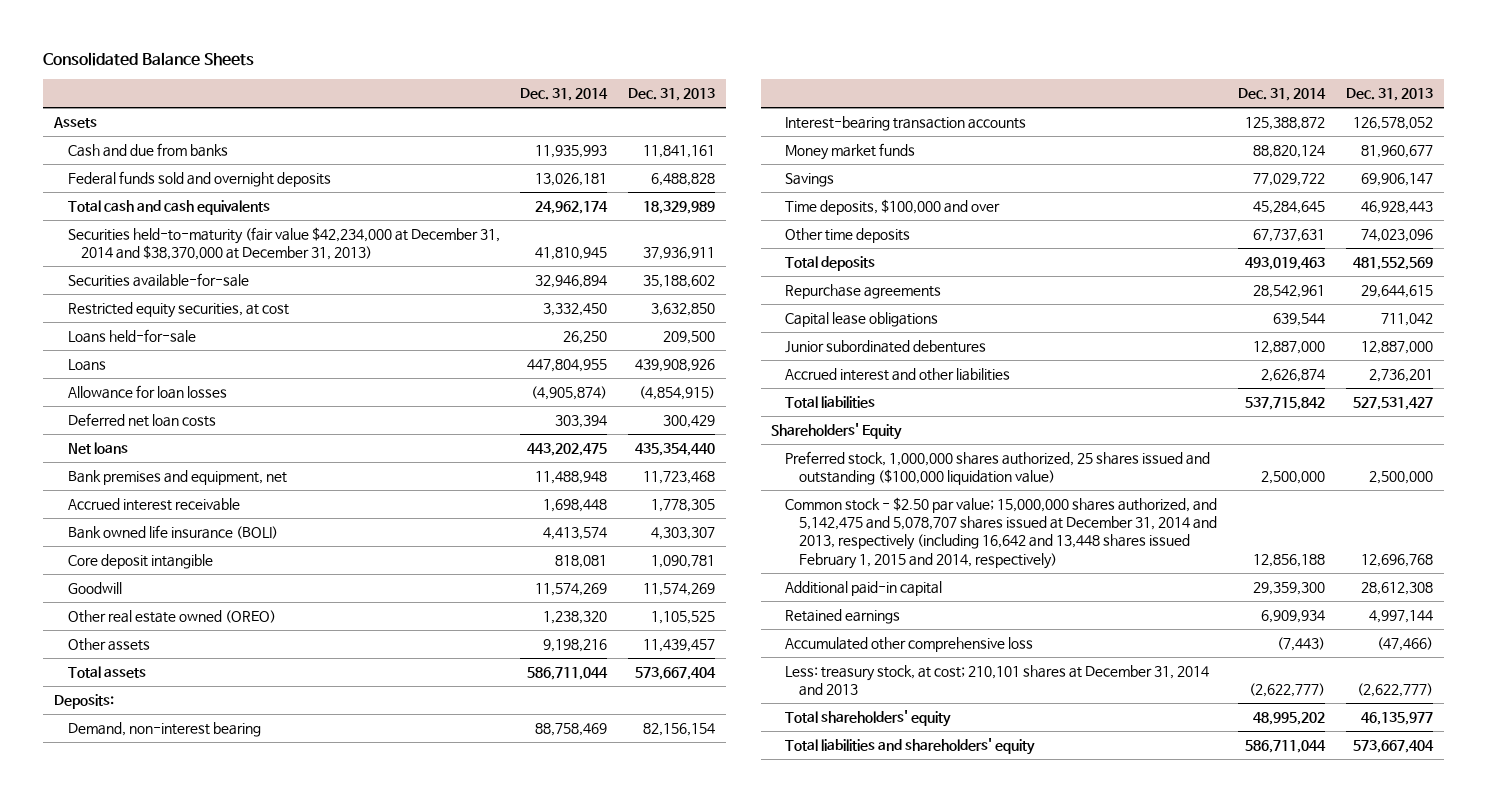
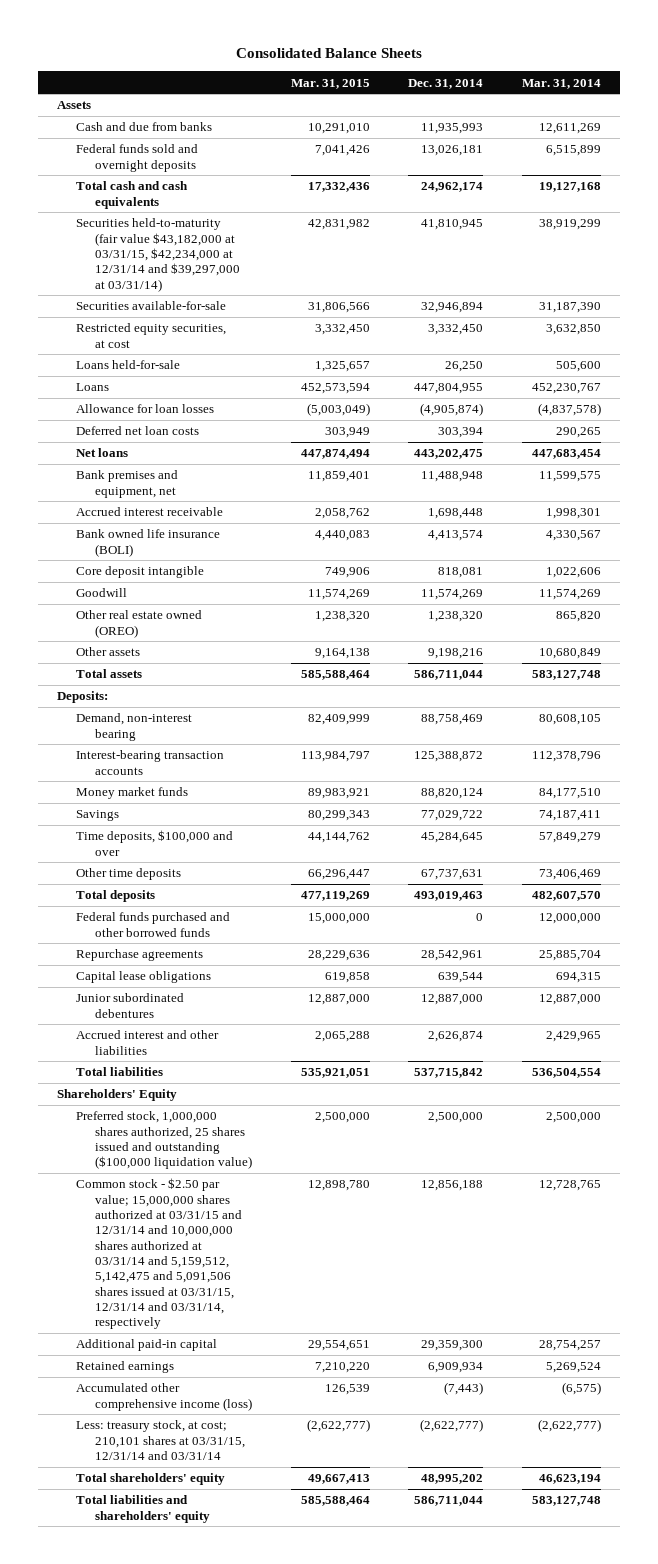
- | Dec. 31, 2014 | Dec. 31, 2013
+ | Mar. 31, 2015 | Dec. 31, 2014 | Mar. 31, 2014
- Securities held-to-maturity (fair value $42,234,000 at December 31, 2014 and $38,370,000 at December 31, 2013) | 41,810,945 | 37,936,911
+ Securities held-to-maturity (fair value $43,182,000 at 03/31/15, $42,234,000 at 12/31/14 and $39,297,000 at 03/31/14) | 42,831,982 | 41,810,945 | 38,919,299
+ Federal funds purchased and other borrowed funds | 15,000,000 | 0 | 12,000,000
- Common stock - $2.50 par value; 15,000,000 shares authorized, and 5,142,475 and 5,078,707 shares issued at December 31, 2014 and 2013, respectively (including 16,642 and 13,448 shares issued February 1, 2015 and 2014, respectively) | 12,856,188 | 12,696,768
+ Common stock - $2.50 par value; 15,000,000 shares authorized at 03/31/15 and 12/31/14 and 10,000,000 shares authorized at 03/31/14 and 5,159,512, 5,142,475 and 5,091,506 shares issued at 03/31/15, 12/31/14 and 03/31/14, respectively | 12,898,780 | 12,856,188 | 12,728,765
- Accumulated other comprehensive loss | (7,443) | (47,466)
- Less: treasury stock, at cost; 210,101 shares at December 31, 2014 and 2013 | (2,622,777) | (2,622,777)
+ Accumulated other comprehensive income (loss) | 126,539 | (7,443) | (6,575)
+ Less: treasury stock, at cost; 210,101 shares at 03/31/15, 12/31/14 and 03/31/14 | (2,622,777) | (2,622,777) | (2,622,777)

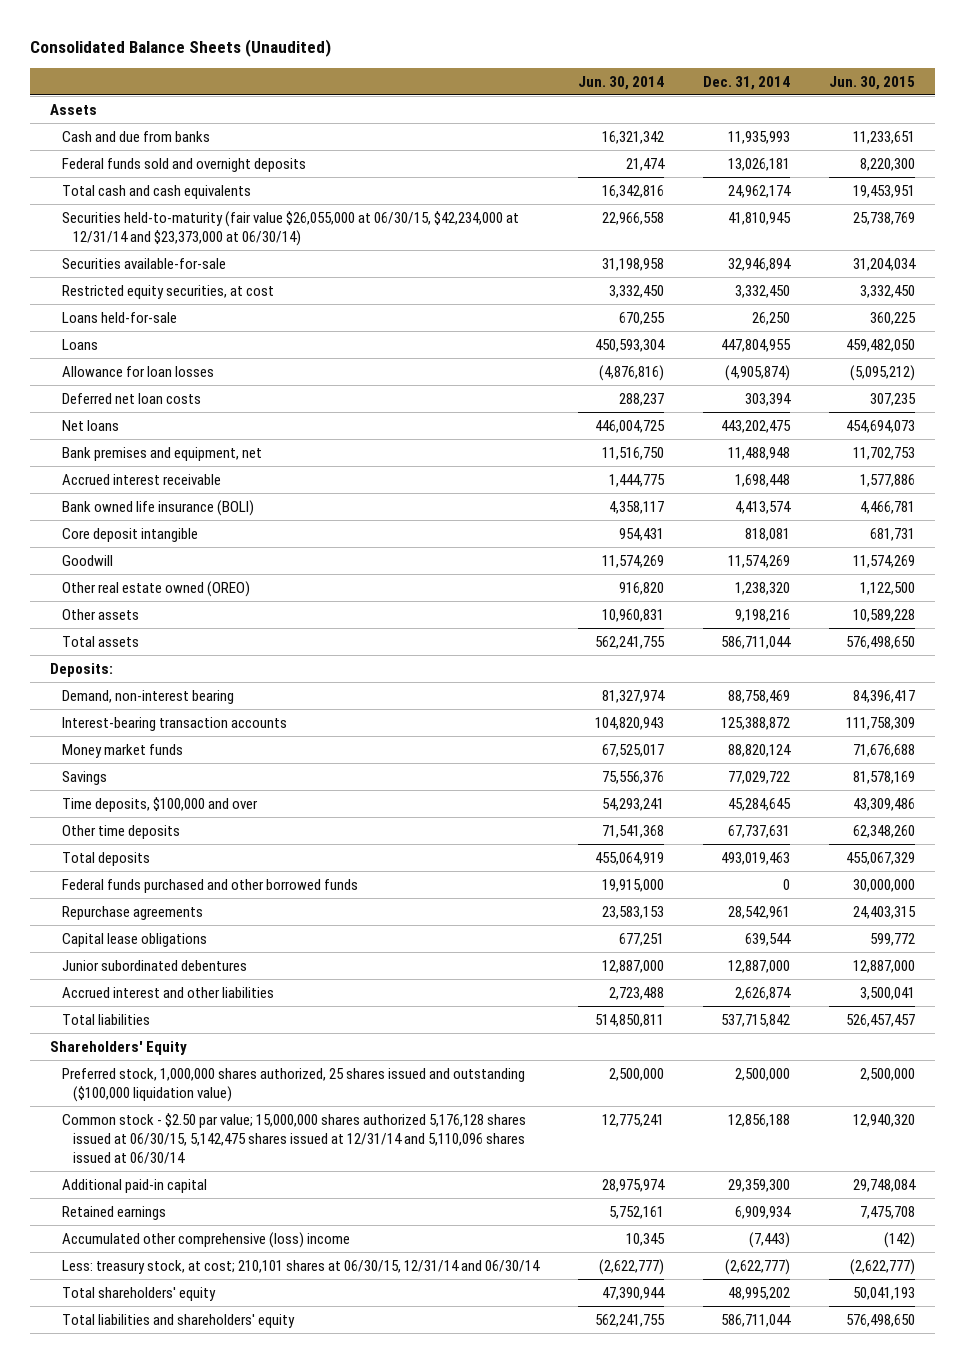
- Consolidated Balance Sheets
+ Consolidated Balance Sheets (Unaudited)
- | Mar. 31, 2015 | Dec. 31, 2014 | Mar. 31, 2014
+ | Jun. 30, 2014 | Dec. 31, 2014 | Jun. 30, 2015
- Securities held-to-maturity (fair value $43,182,000 at 03/31/15, $42,234,000 at 12/31/14 and $39,297,000 at 03/31/14) | 42,831,982 | 41,810,945 | 38,919,299
+ Securities held-to-maturity (fair value $26,055,000 at 06/30/15, $42,234,000 at 12/31/14 and $23,373,000 at 06/30/14) | 22,966,558 | 41,810,945 | 25,738,769
- Common stock - $2.50 par value; 15,000,000 shares authorized at 03/31/15 and 12/31/14 and 10,000,000 shares authorized at 03/31/14 and 5,159,512, 5,142,475 and 5,091,506 shares issued at 03/31/15, 12/31/14 and 03/31/14, respectively | 12,898,780 | 12,856,188 | 12,728,765
+ Common stock - $2.50 par value; 15,000,000 shares authorized 5,176,128 shares issued at 06/30/15, 5,142,475 shares issued at 12/31/14 and 5,110,096 shares issued at 06/30/14 | 12,775,241 | 12,856,188 | 12,940,320
- Accumulated other comprehensive income (loss) | 126,539 | (7,443) | (6,575)
- Less: treasury stock, at cost; 210,101 shares at 03/31/15, 12/31/14 and 03/31/14 | (2,622,777) | (2,622,777) | (2,622,777)
+ Accumulated other comprehensive (loss) income | 10,345 | (7,443) | (142)
+ Less: treasury stock, at cost; 210,101 shares at 06/30/15, 12/31/14 and 06/30/14 | (2,622,777) | (2,622,777) | (2,622,777)

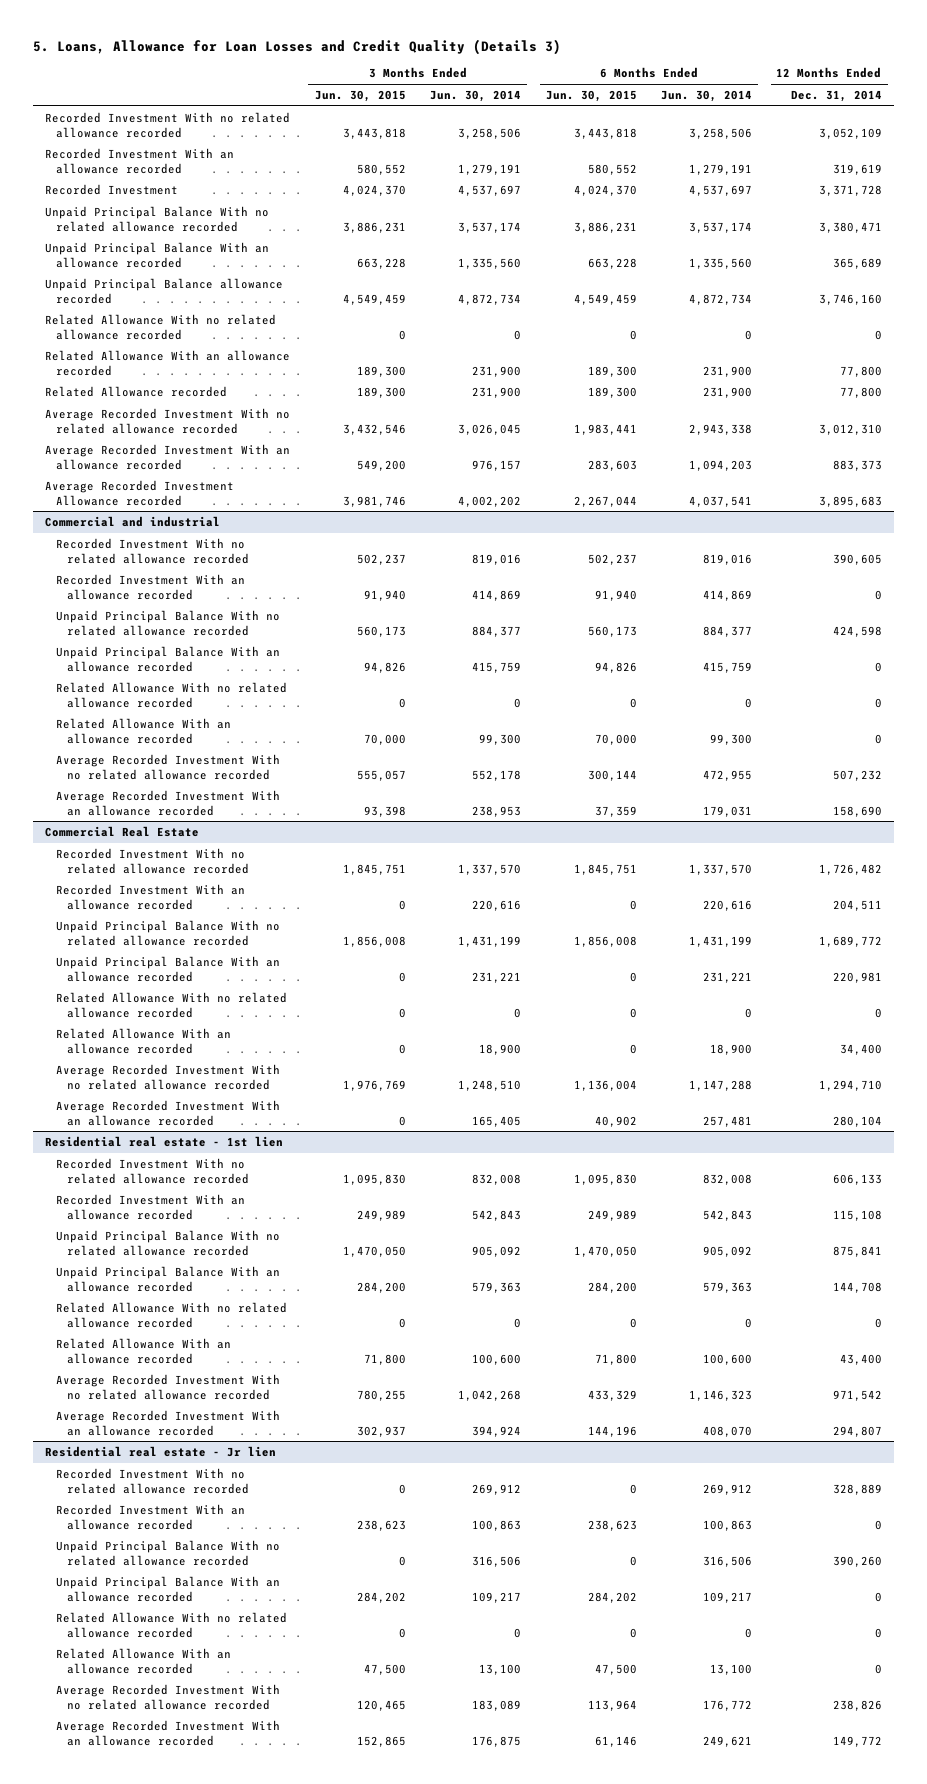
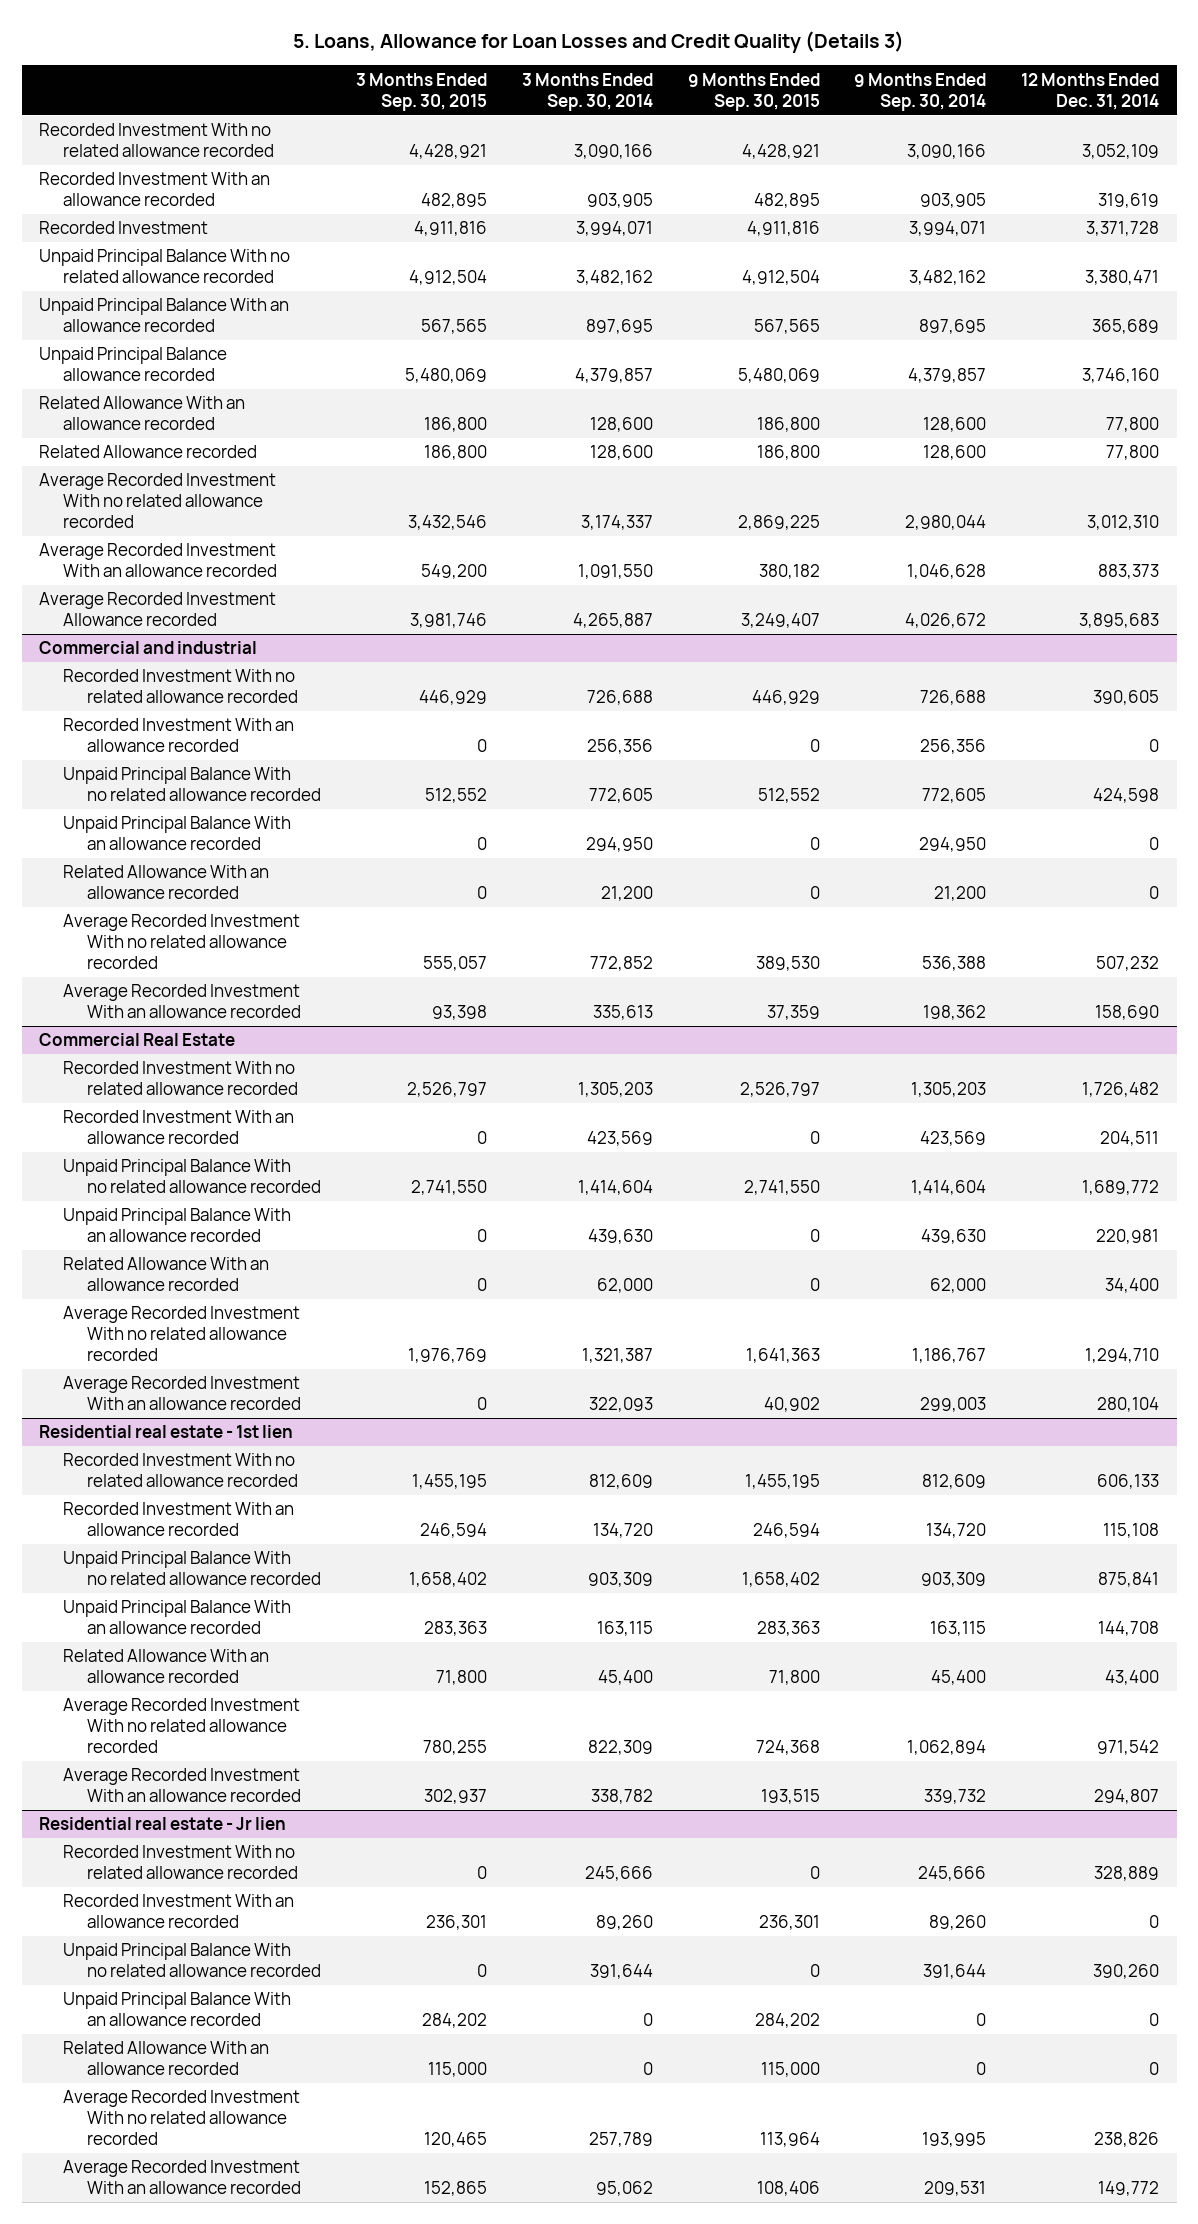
- | 3 Months Ended Jun. 30, 2015 | 3 Months Ended Jun. 30, 2014 | 6 Months Ended Jun. 30, 2015 | 6 Months Ended Jun. 30, 2014 | 12 Months Ended Dec. 31, 2014
+ | 3 Months Ended Sep. 30, 2015 | 3 Months Ended Sep. 30, 2014 | 9 Months Ended Sep. 30, 2015 | 9 Months Ended Sep. 30, 2014 | 12 Months Ended Dec. 31, 2014
- Related Allowance With no related allowance recorded | 0 | 0 | 0 | 0 | 0
@ Commercial and industrial
- Related Allowance With no related allowance recorded | 0 | 0 | 0 | 0 | 0
@ Commercial Real Estate
- Related Allowance With no related allowance recorded | 0 | 0 | 0 | 0 | 0
@ Residential real estate - 1st lien
- Related Allowance With no related allowance recorded | 0 | 0 | 0 | 0 | 0
@ Residential real estate - Jr lien
- Related Allowance With no related allowance recorded | 0 | 0 | 0 | 0 | 0

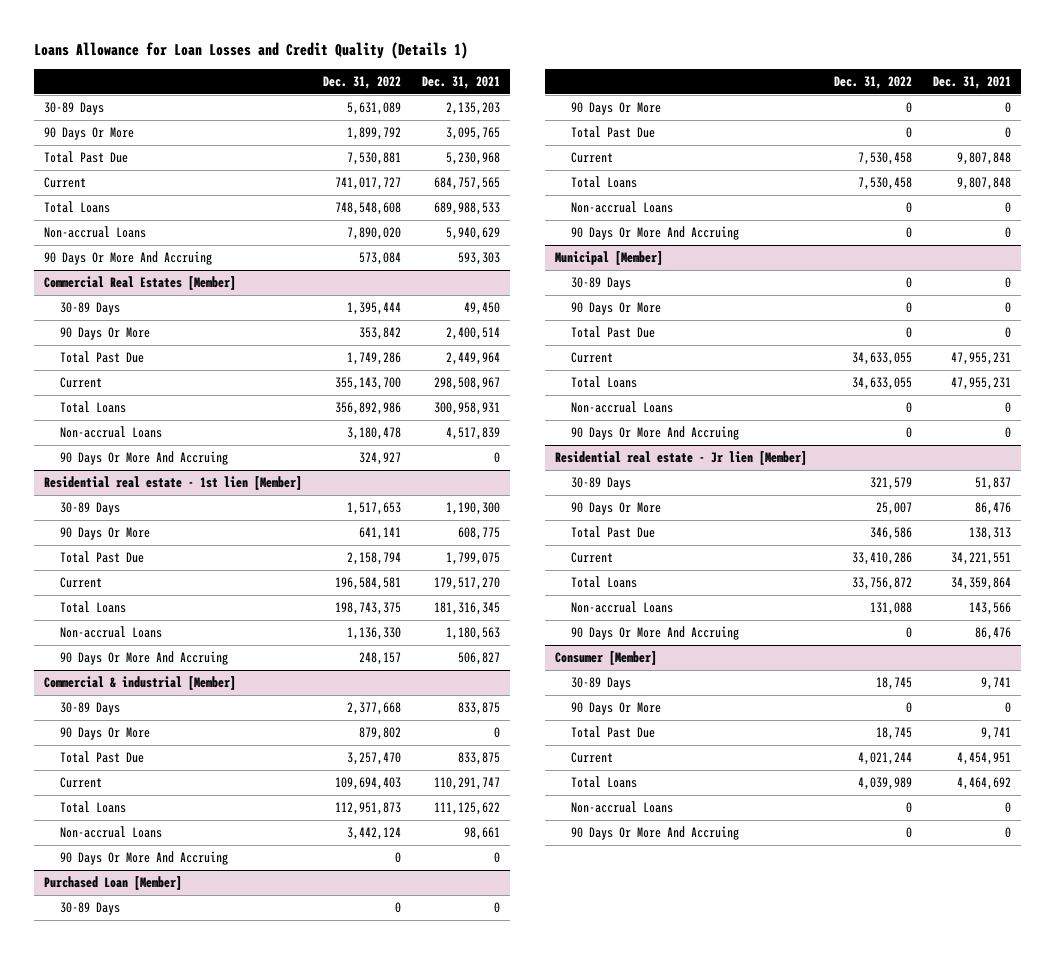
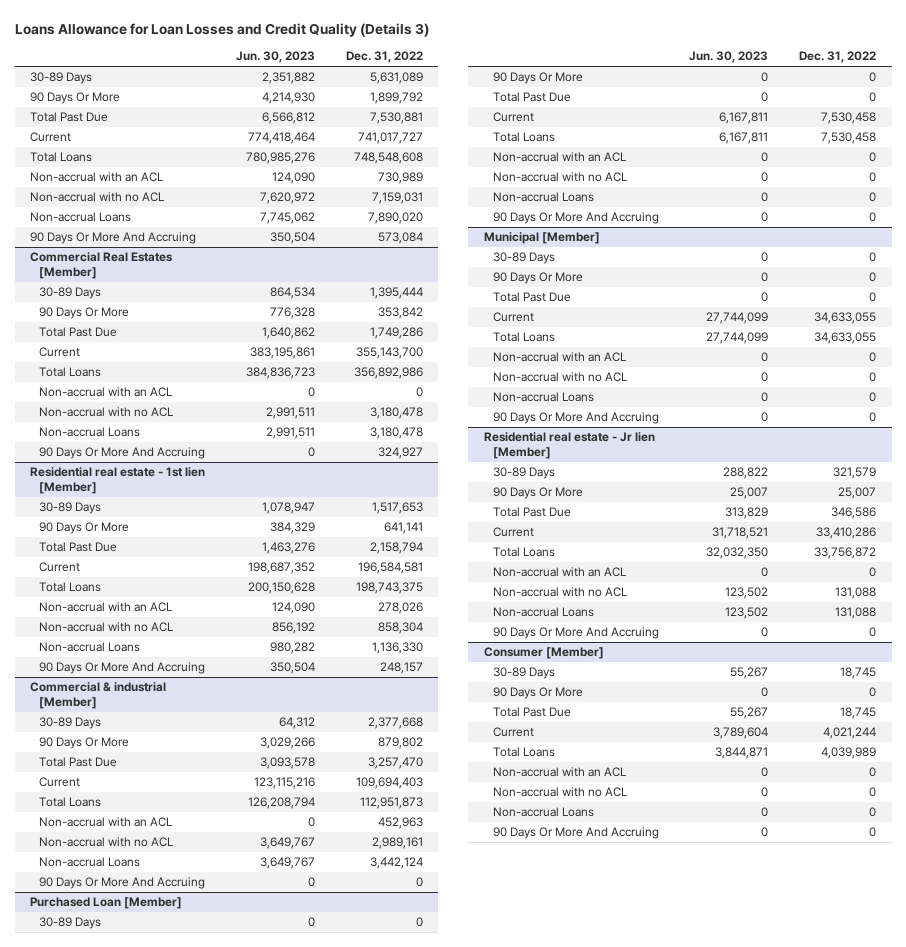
- Loans Allowance for Loan Losses and Credit Quality (Details 1)
+ Loans Allowance for Loan Losses and Credit Quality (Details 3)
- | Dec. 31, 2022 | Dec. 31, 2021
+ | Jun. 30, 2023 | Dec. 31, 2022
+ Non-accrual with an ACL | 124,090 | 730,989
+ Non-accrual with no ACL | 7,620,972 | 7,159,031
@ Commercial Real Estates [Member]
+ Non-accrual with an ACL | 0 | 0
+ Non-accrual with no ACL | 2,991,511 | 3,180,478
@ Residential real estate - 1st lien [Member]
+ Non-accrual with an ACL | 124,090 | 278,026
+ Non-accrual with no ACL | 856,192 | 858,304
@ Commercial & industrial [Member]
+ Non-accrual with an ACL | 0 | 452,963
+ Non-accrual with no ACL | 3,649,767 | 2,989,161
@ Purchased Loan [Member]
+ Non-accrual with an ACL | 0 | 0
+ Non-accrual with no ACL | 0 | 0
@ Municipal [Member]
+ Non-accrual with an ACL | 0 | 0
+ Non-accrual with no ACL | 0 | 0
@ Residential real estate - Jr lien [Member]
+ Non-accrual with an ACL | 0 | 0
+ Non-accrual with no ACL | 123,502 | 131,088
@ Consumer [Member]
+ Non-accrual with an ACL | 0 | 0
+ Non-accrual with no ACL | 0 | 0

